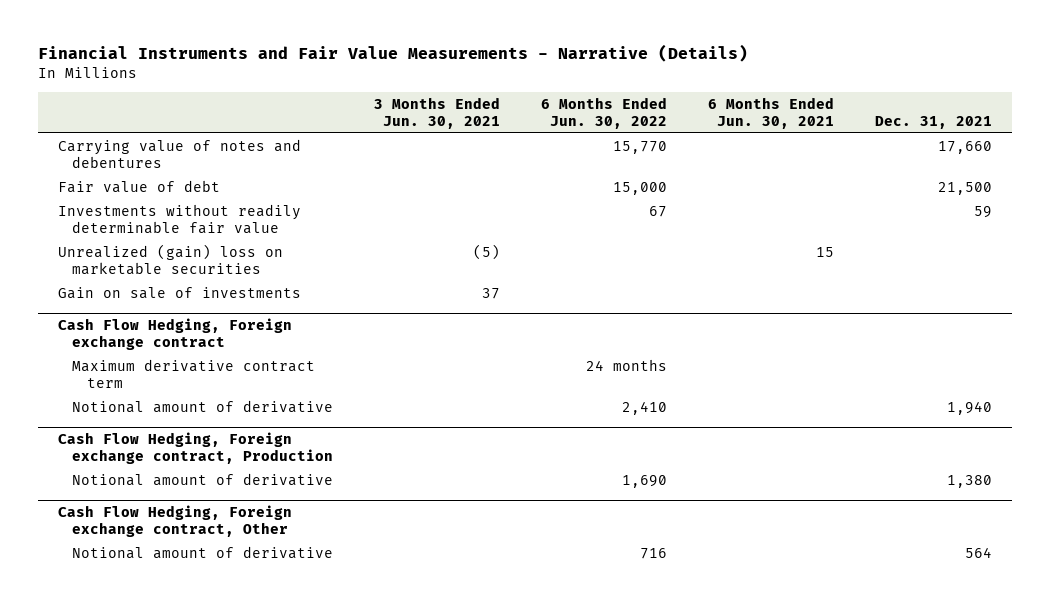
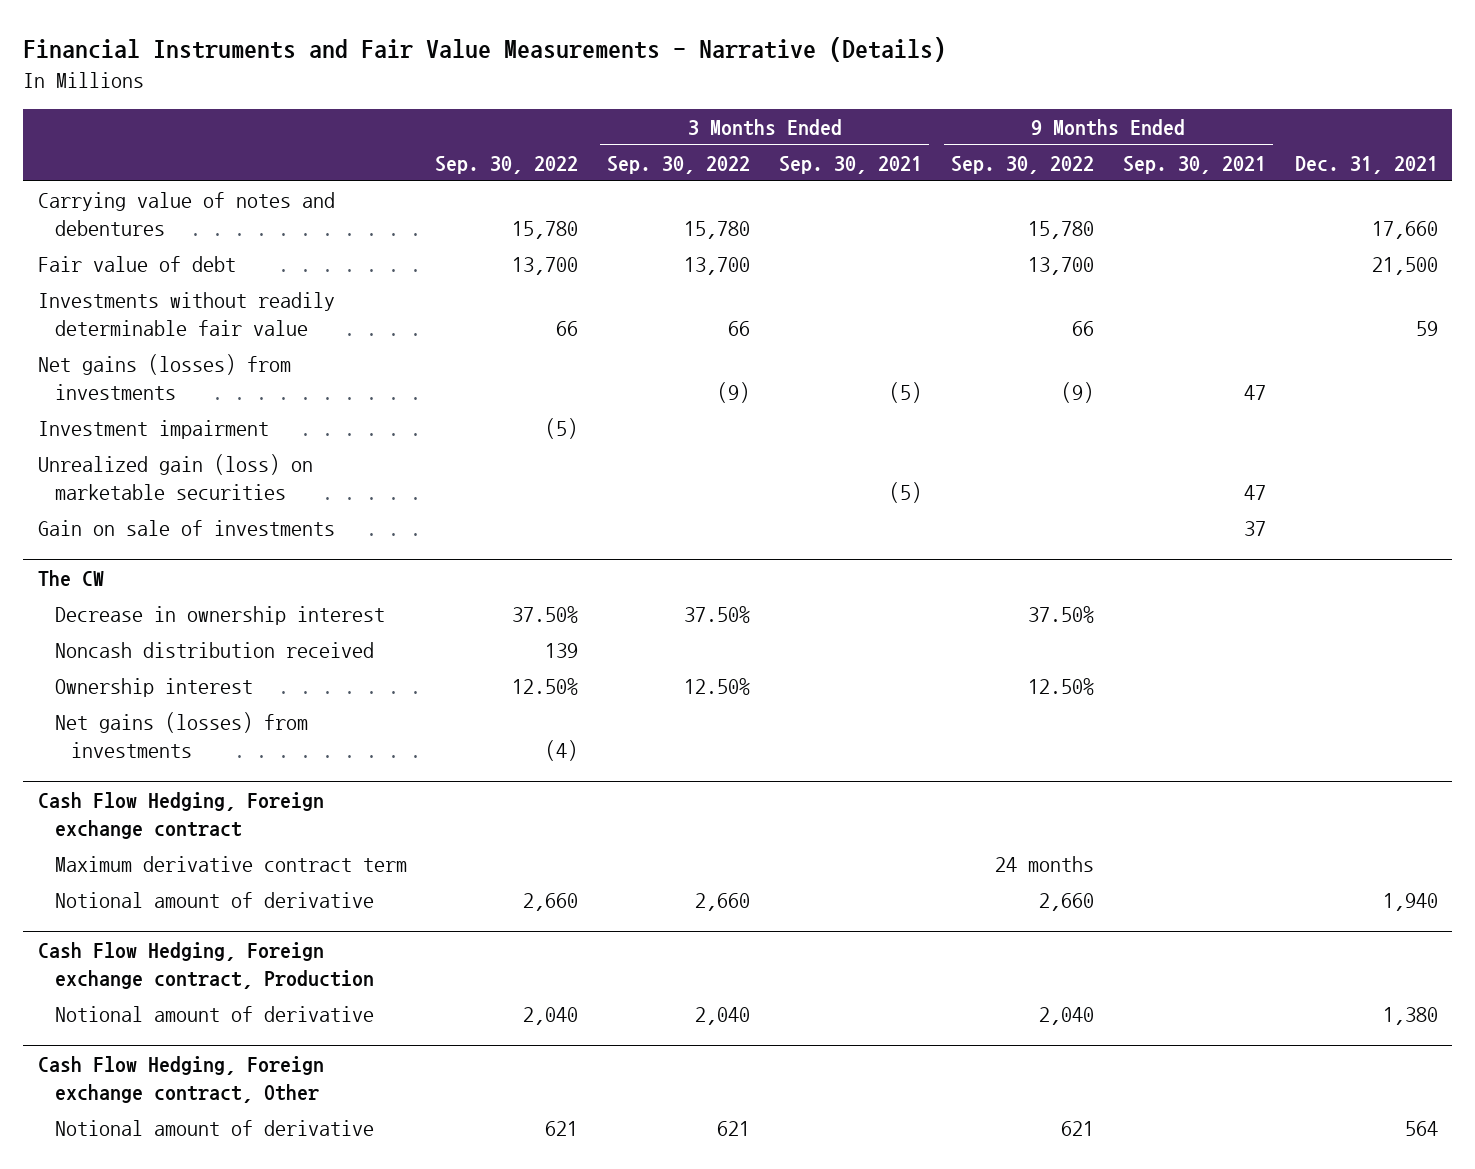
- | 3 Months Ended Jun. 30, 2021 | 6 Months Ended Jun. 30, 2022 | 6 Months Ended Jun. 30, 2021 | Dec. 31, 2021
+ | Sep. 30, 2022 | 3 Months Ended Sep. 30, 2022 | 3 Months Ended Sep. 30, 2021 | 9 Months Ended Sep. 30, 2022 | 9 Months Ended Sep. 30, 2021 | Dec. 31, 2021
- Unrealized (gain) loss on marketable securities | (5) | | 15 |
+ Net gains (losses) from investments | | (9) | (5) | (9) | 47 |
+ Investment impairment | (5) | | | | |
+ Unrealized gain (loss) on marketable securities | | | (5) | | 47 |
+ The CW
+ Decrease in ownership interest | 37.50% | 37.50% | | 37.50% | |
+ Noncash distribution received | 139 | | | | |
+ Ownership interest | 12.50% | 12.50% | | 12.50% | |
+ Net gains (losses) from investments | (4) | | | | |

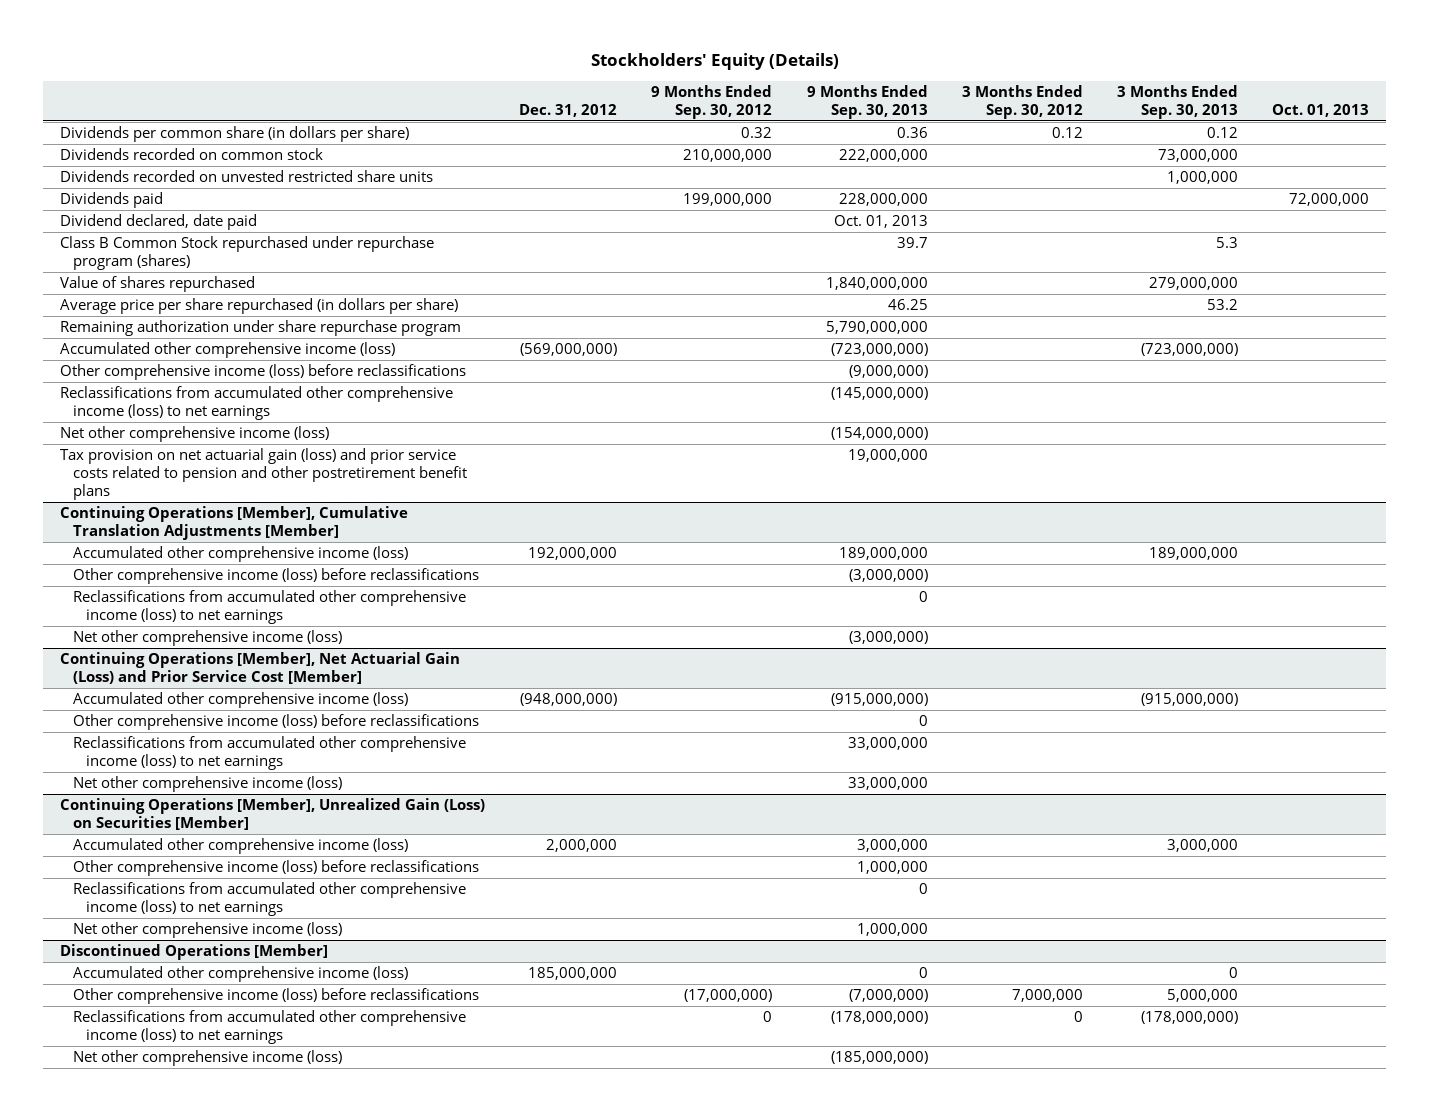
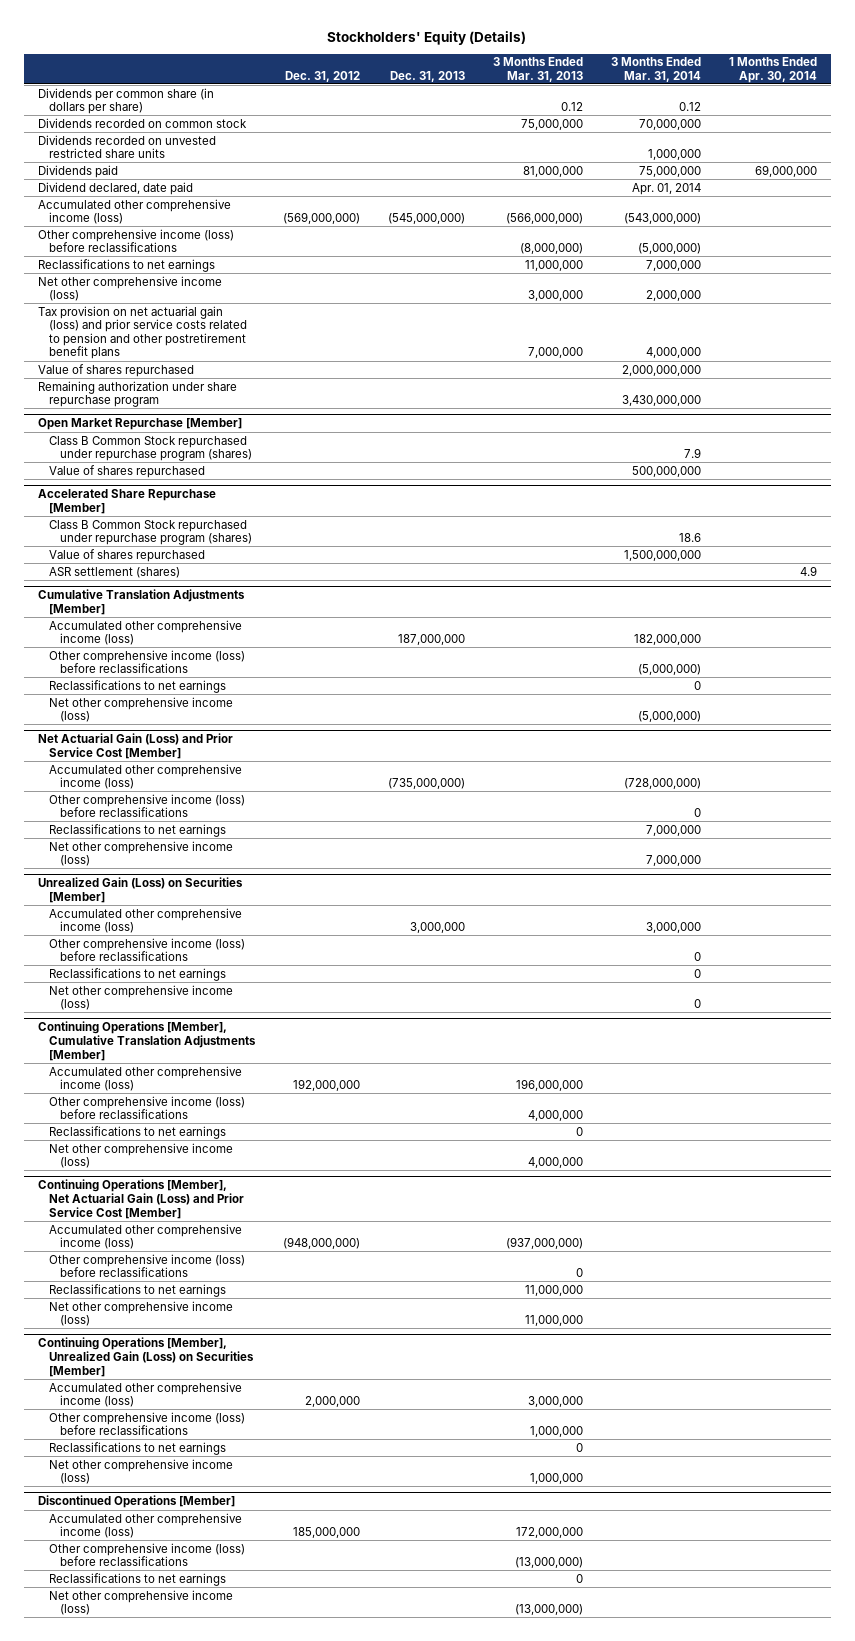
- | Dec. 31, 2012 | 9 Months Ended Sep. 30, 2012 | 9 Months Ended Sep. 30, 2013 | 3 Months Ended Sep. 30, 2012 | 3 Months Ended Sep. 30, 2013 | Oct. 01, 2013
+ | Dec. 31, 2012 | Dec. 31, 2013 | 3 Months Ended Mar. 31, 2013 | 3 Months Ended Mar. 31, 2014 | 1 Months Ended Apr. 30, 2014
- Class B Common Stock repurchased under repurchase program (shares) | | | 39.7 | | 5.3 |
- Average price per share repurchased (in dollars per share) | | | 46.25 | | 53.2 |
- Reclassifications from accumulated other comprehensive income (loss) to net earnings | | | (145,000,000) | | |
+ Reclassifications to net earnings | | | 11,000,000 | 7,000,000 |
moved down: Value of shares repurchased | | | | 2,000,000,000 |
moved down: Remaining authorization under share repurchase program | | | | 3,430,000,000 |
+ Open Market Repurchase [Member]
+ Class B Common Stock repurchased under repurchase program (shares) | | | | 7.9 |
+ Value of shares repurchased | | | | 500,000,000 |
+ Accelerated Share Repurchase [Member]
+ Class B Common Stock repurchased under repurchase program (shares) | | | | 18.6 |
+ Value of shares repurchased | | | | 1,500,000,000 |
+ ASR settlement (shares) | | | | | 4.9
+ Cumulative Translation Adjustments [Member]
+ Accumulated other comprehensive income (loss) | | 187,000,000 | | 182,000,000 |
+ Other comprehensive income (loss) before reclassifications | | | | (5,000,000) |
+ Reclassifications to net earnings | | | | 0 |
+ Net other comprehensive income (loss) | | | | (5,000,000) |
+ Net Actuarial Gain (Loss) and Prior Service Cost [Member]
+ Accumulated other comprehensive income (loss) | | (735,000,000) | | (728,000,000) |
+ Other comprehensive income (loss) before reclassifications | | | | 0 |
+ Reclassifications to net earnings | | | | 7,000,000 |
+ Net other comprehensive income (loss) | | | | 7,000,000 |
+ Unrealized Gain (Loss) on Securities [Member]
+ Accumulated other comprehensive income (loss) | | 3,000,000 | | 3,000,000 |
+ Other comprehensive income (loss) before reclassifications | | | | 0 |
+ Reclassifications to net earnings | | | | 0 |
+ Net other comprehensive income (loss) | | | | 0 |
@ Continuing Operations [Member], Cumulative Translation Adjustments [Member]
- Reclassifications from accumulated other comprehensive income (loss) to net earnings | | | 0 | | |
+ Reclassifications to net earnings | | | 0 | |
@ Continuing Operations [Member], Net Actuarial Gain (Loss) and Prior Service Cost [Member]
- Reclassifications from accumulated other comprehensive income (loss) to net earnings | | | 33,000,000 | | |
+ Reclassifications to net earnings | | | 11,000,000 | |
@ Continuing Operations [Member], Unrealized Gain (Loss) on Securities [Member]
- Reclassifications from accumulated other comprehensive income (loss) to net earnings | | | 0 | | |
+ Reclassifications to net earnings | | | 0 | |
@ Discontinued Operations [Member]
- Reclassifications from accumulated other comprehensive income (loss) to net earnings | | 0 | (178,000,000) | 0 | (178,000,000) |
+ Reclassifications to net earnings | | | 0 | |

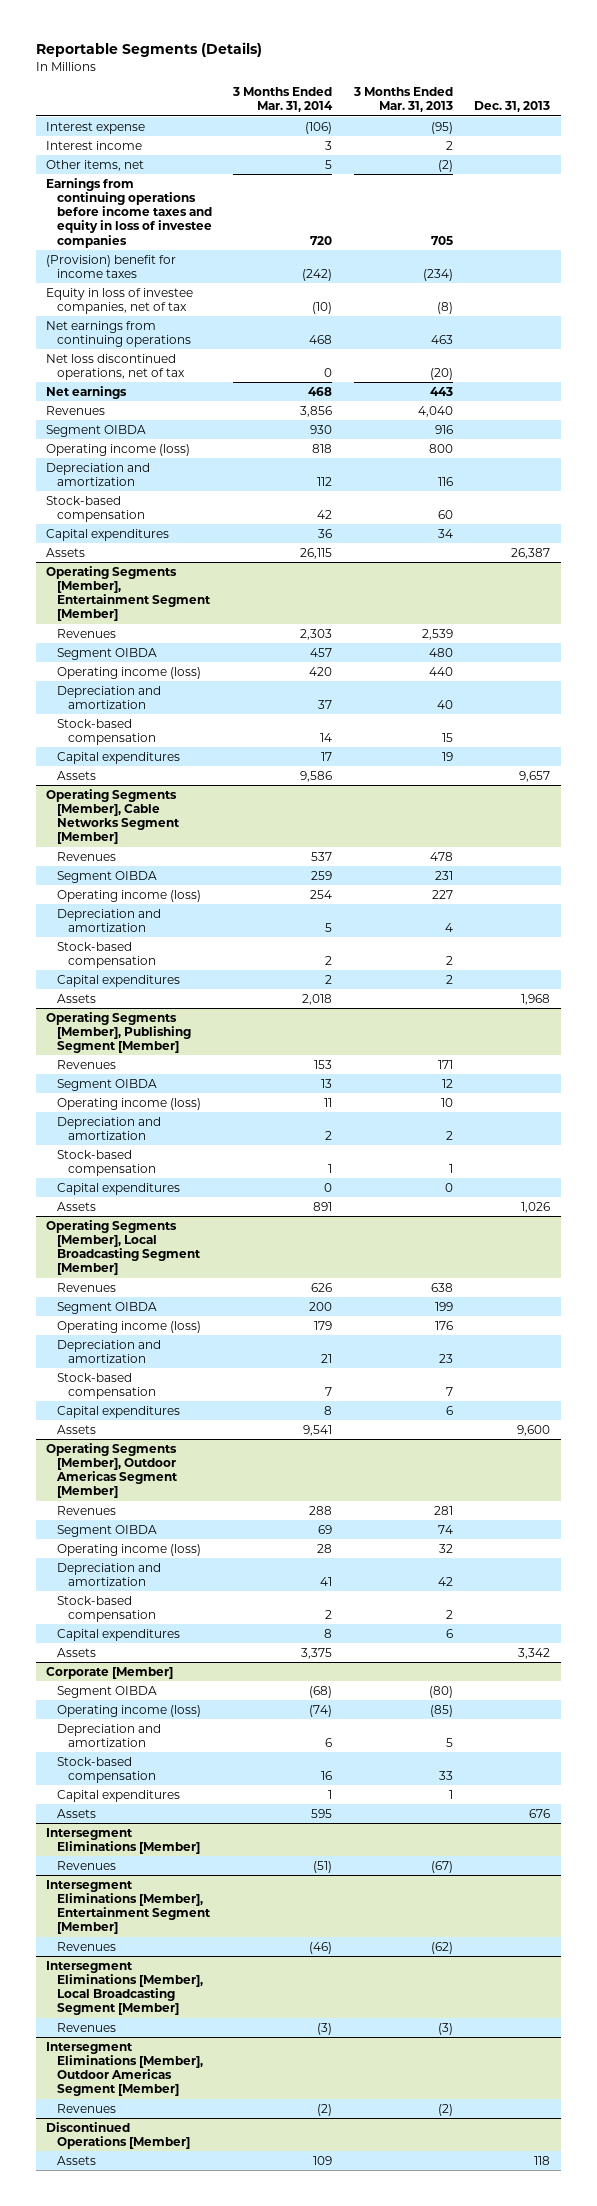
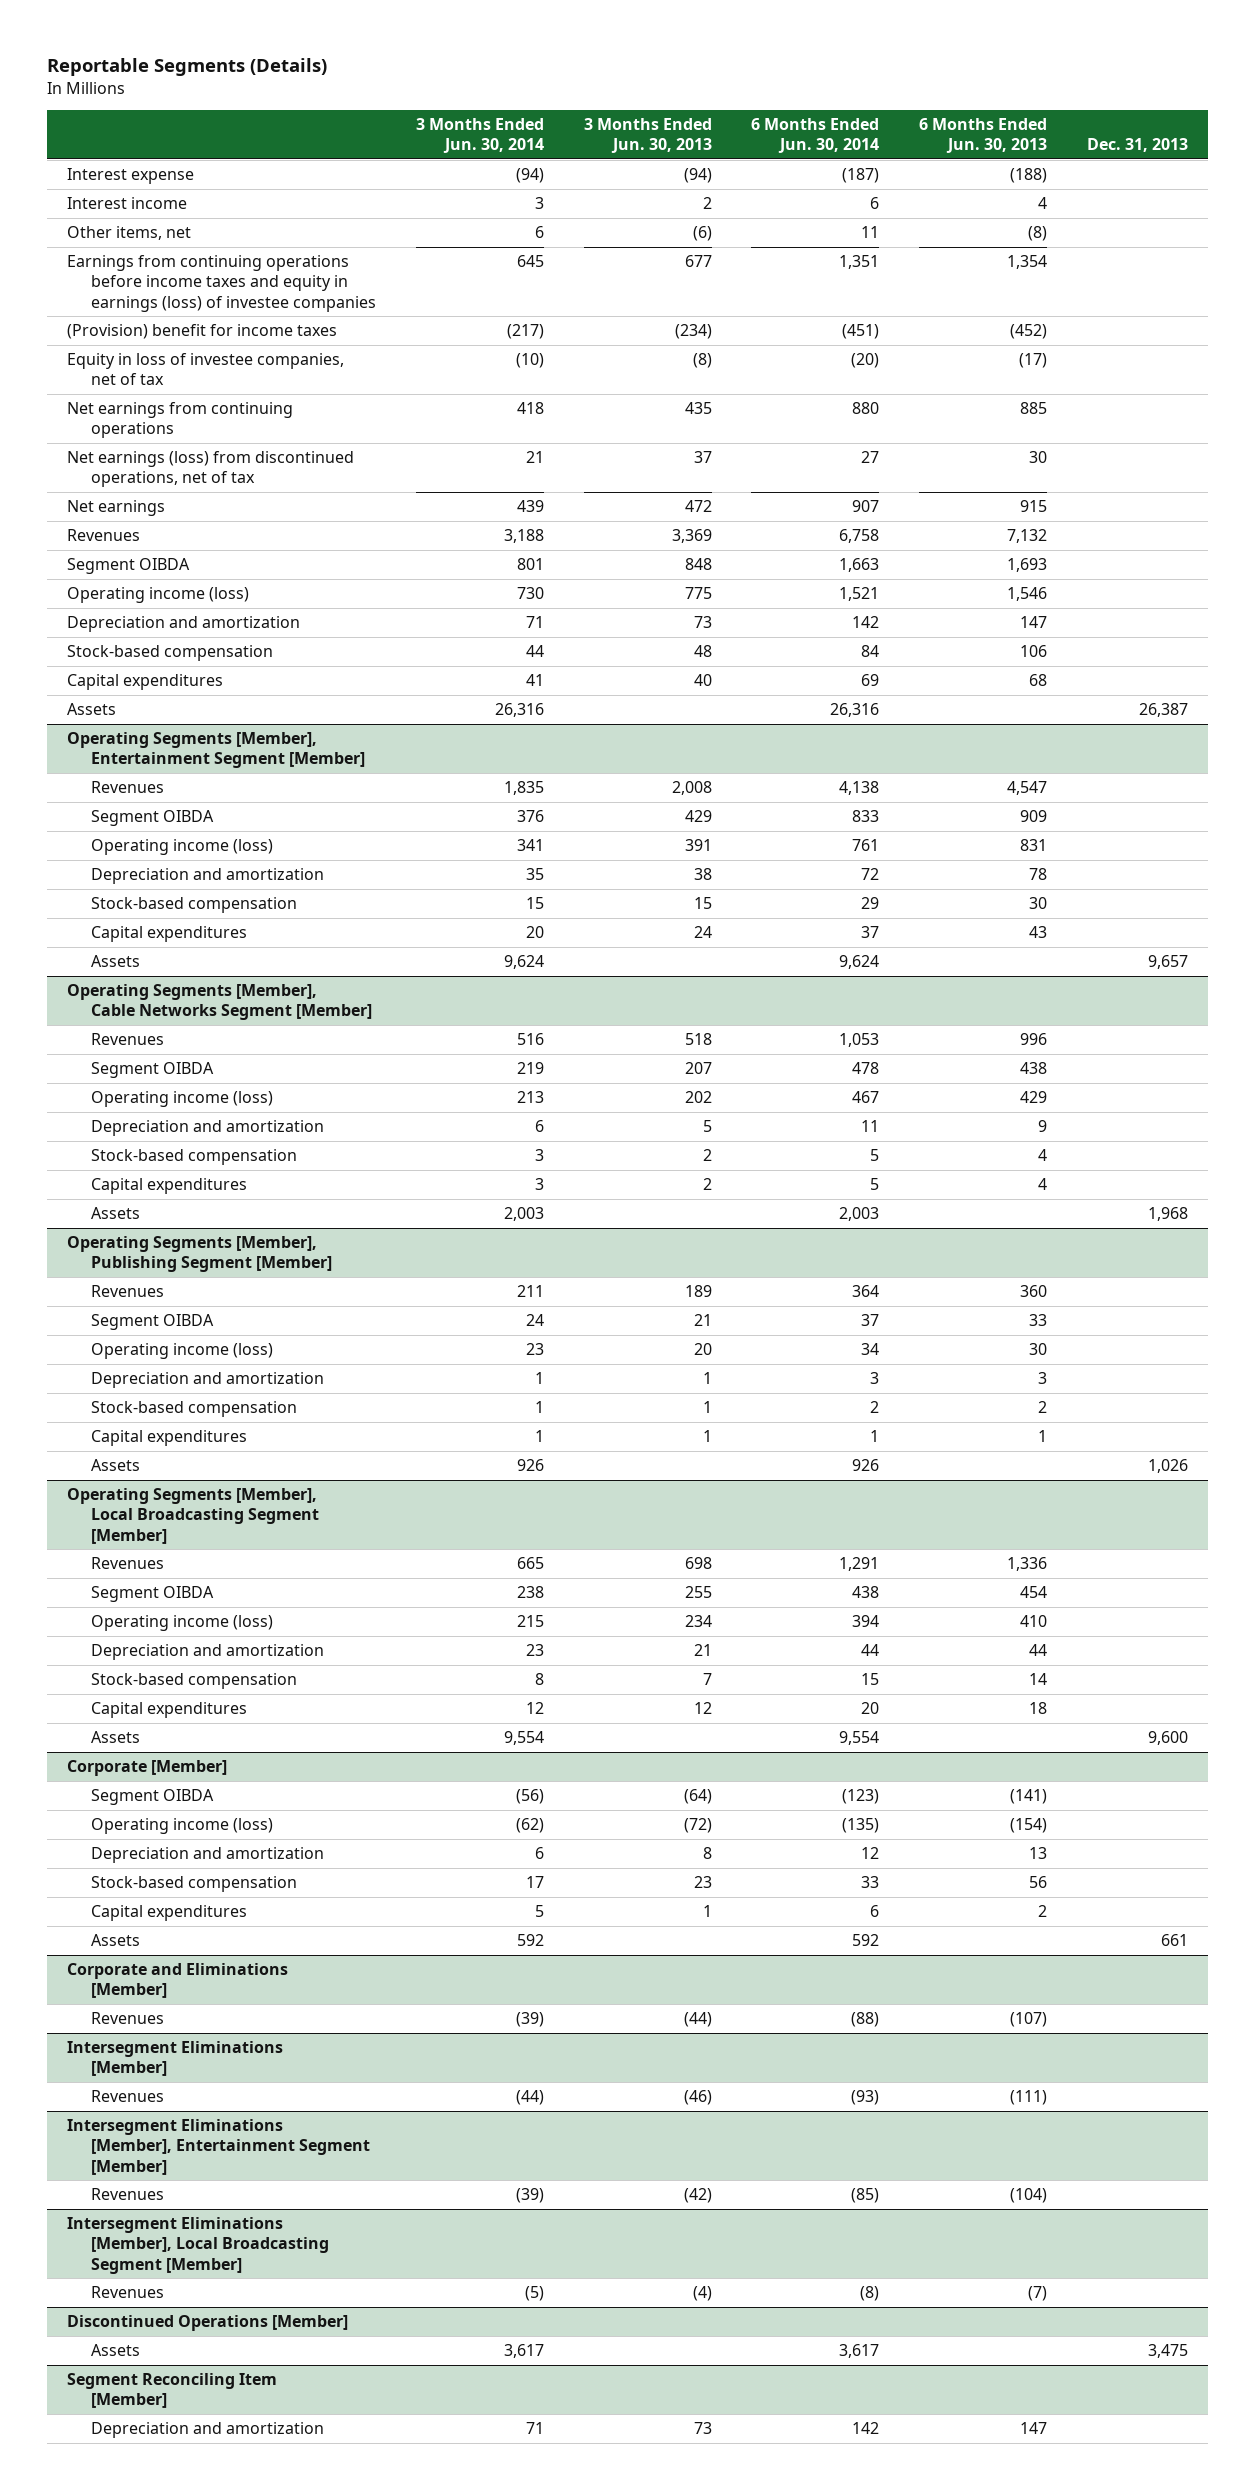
- | 3 Months Ended Mar. 31, 2014 | 3 Months Ended Mar. 31, 2013 | Dec. 31, 2013
+ | 3 Months Ended Jun. 30, 2014 | 3 Months Ended Jun. 30, 2013 | 6 Months Ended Jun. 30, 2014 | 6 Months Ended Jun. 30, 2013 | Dec. 31, 2013
- Earnings from continuing operations before income taxes and equity in loss of investee companies | 720 | 705 |
+ Earnings from continuing operations before income taxes and equity in earnings (loss) of investee companies | 645 | 677 | 1,351 | 1,354 |
- Net loss discontinued operations, net of tax | 0 | (20) |
+ Net earnings (loss) from discontinued operations, net of tax | 21 | 37 | 27 | 30 |
- Operating Segments [Member], Outdoor Americas Segment [Member]
- Revenues | 288 | 281 |
- Segment OIBDA | 69 | 74 |
- Operating income (loss) | 28 | 32 |
- Depreciation and amortization | 41 | 42 |
- Stock-based compensation | 2 | 2 |
- Capital expenditures | 8 | 6 |
- Assets | 3,375 | | 3,342
@ Corporate [Member]
- Assets | 595 | | 676
+ Assets | 592 | | 592 | | 661
+ Corporate and Eliminations [Member]
+ Revenues | (39) | (44) | (88) | (107) |
- Intersegment Eliminations [Member], Outdoor Americas Segment [Member]
- Revenues | (2) | (2) |
@ Discontinued Operations [Member]
- Assets | 109 | | 118
+ Assets | 3,617 | | 3,617 | | 3,475
+ Segment Reconciling Item [Member]
+ Depreciation and amortization | 71 | 73 | 142 | 147 |

